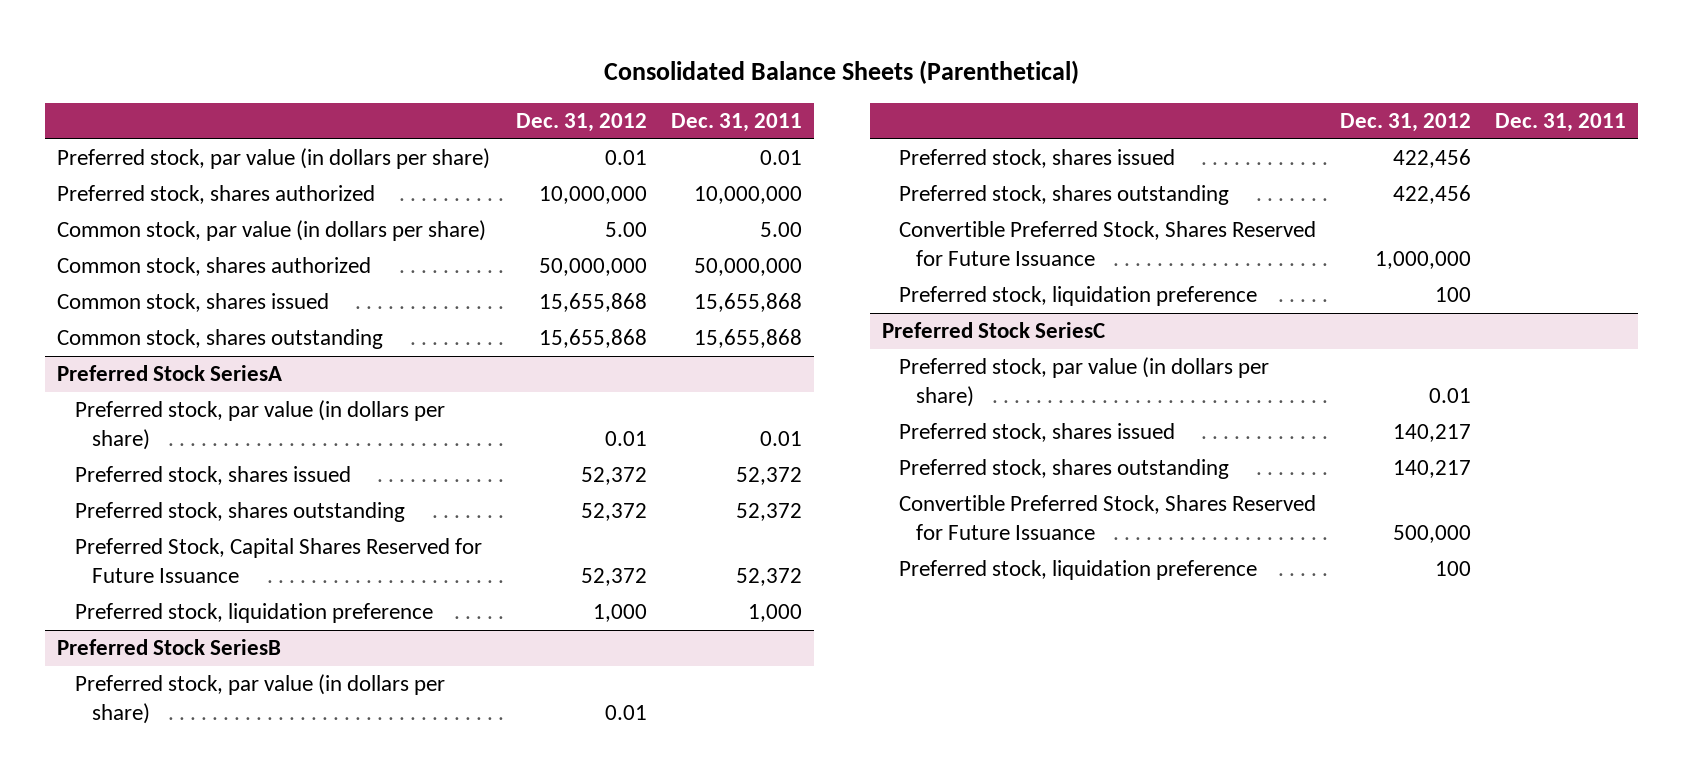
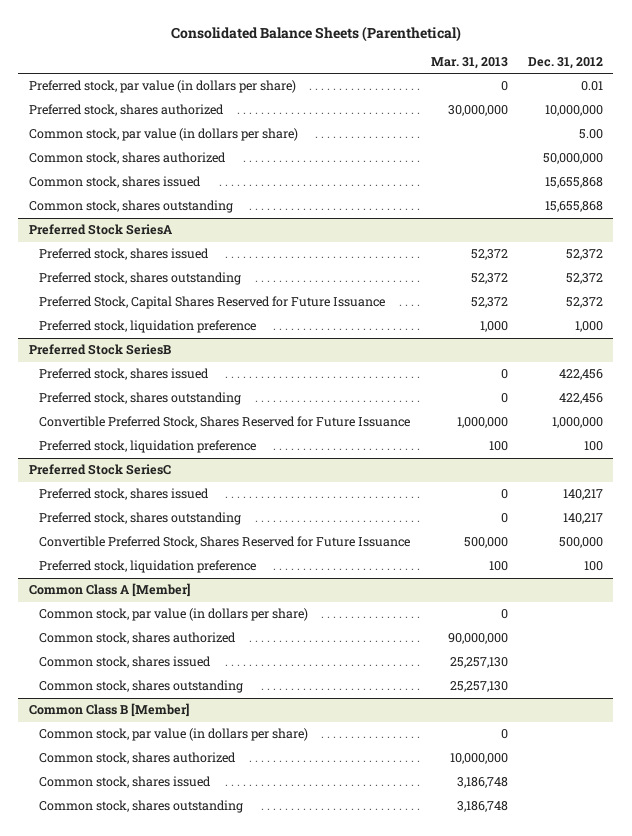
- | Dec. 31, 2012 | Dec. 31, 2011
+ | Mar. 31, 2013 | Dec. 31, 2012
@ Preferred Stock SeriesA
- Preferred stock, par value (in dollars per share) | 0.01 | 0.01
@ Preferred Stock SeriesB
- Preferred stock, par value (in dollars per share) | 0.01 |
@ Preferred Stock SeriesC
- Preferred stock, par value (in dollars per share) | 0.01 |
+ Common Class A [Member]
+ Common stock, par value (in dollars per share) | 0 |
+ Common stock, shares authorized | 90,000,000 |
+ Common stock, shares issued | 25,257,130 |
+ Common stock, shares outstanding | 25,257,130 |
+ Common Class B [Member]
+ Common stock, par value (in dollars per share) | 0 |
+ Common stock, shares authorized | 10,000,000 |
+ Common stock, shares issued | 3,186,748 |
+ Common stock, shares outstanding | 3,186,748 |

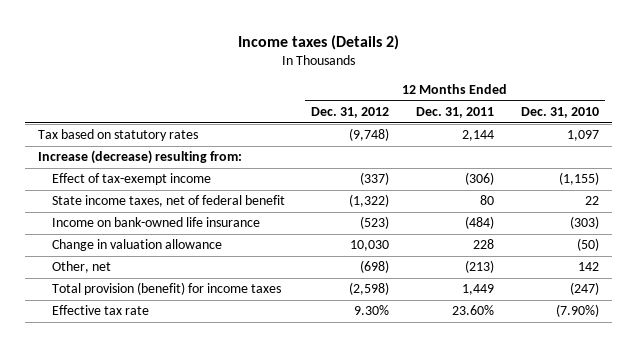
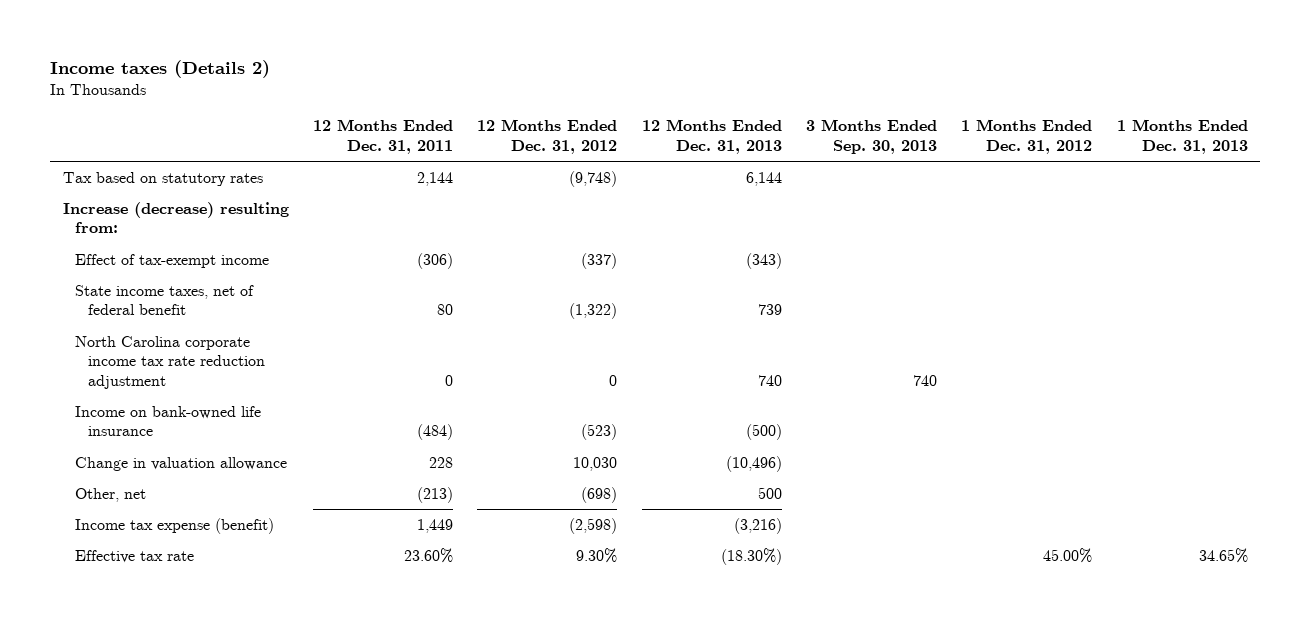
- | 12 Months Ended Dec. 31, 2012 | 12 Months Ended Dec. 31, 2011 | 12 Months Ended Dec. 31, 2010
+ | 12 Months Ended Dec. 31, 2011 | 12 Months Ended Dec. 31, 2012 | 12 Months Ended Dec. 31, 2013 | 3 Months Ended Sep. 30, 2013 | 1 Months Ended Dec. 31, 2012 | 1 Months Ended Dec. 31, 2013
+ North Carolina corporate income tax rate reduction adjustment | 0 | 0 | 740 | 740 | |
- Total provision (benefit) for income taxes | (2,598) | 1,449 | (247)
+ Income tax expense (benefit) | 1,449 | (2,598) | (3,216) | | |

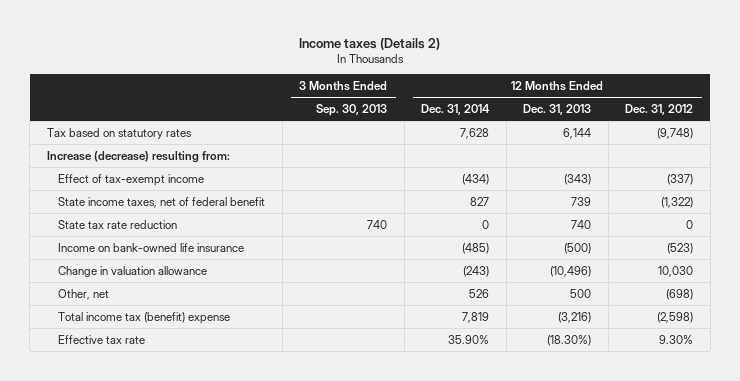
- | 12 Months Ended Dec. 31, 2011 | 12 Months Ended Dec. 31, 2012 | 12 Months Ended Dec. 31, 2013 | 3 Months Ended Sep. 30, 2013 | 1 Months Ended Dec. 31, 2012 | 1 Months Ended Dec. 31, 2013
+ | 3 Months Ended Sep. 30, 2013 | 12 Months Ended Dec. 31, 2014 | 12 Months Ended Dec. 31, 2013 | 12 Months Ended Dec. 31, 2012
- North Carolina corporate income tax rate reduction adjustment | 0 | 0 | 740 | 740 | |
+ State tax rate reduction | 740 | 0 | 740 | 0
- Income tax expense (benefit) | 1,449 | (2,598) | (3,216) | | |
+ Total income tax (benefit) expense | | 7,819 | (3,216) | (2,598)

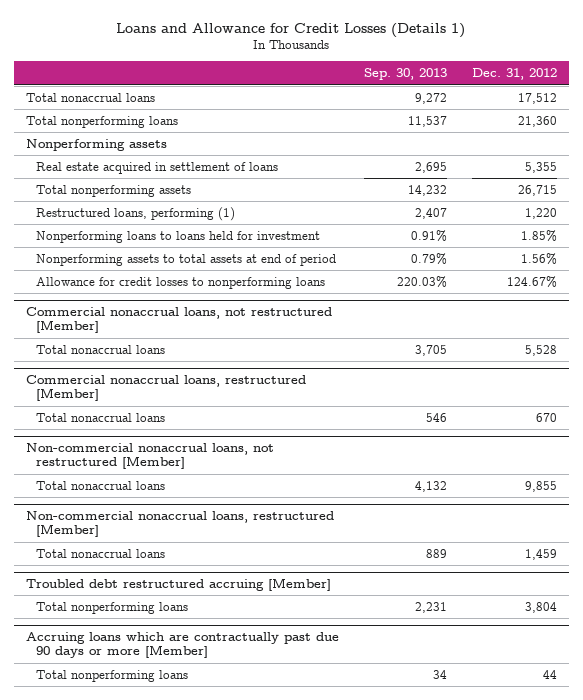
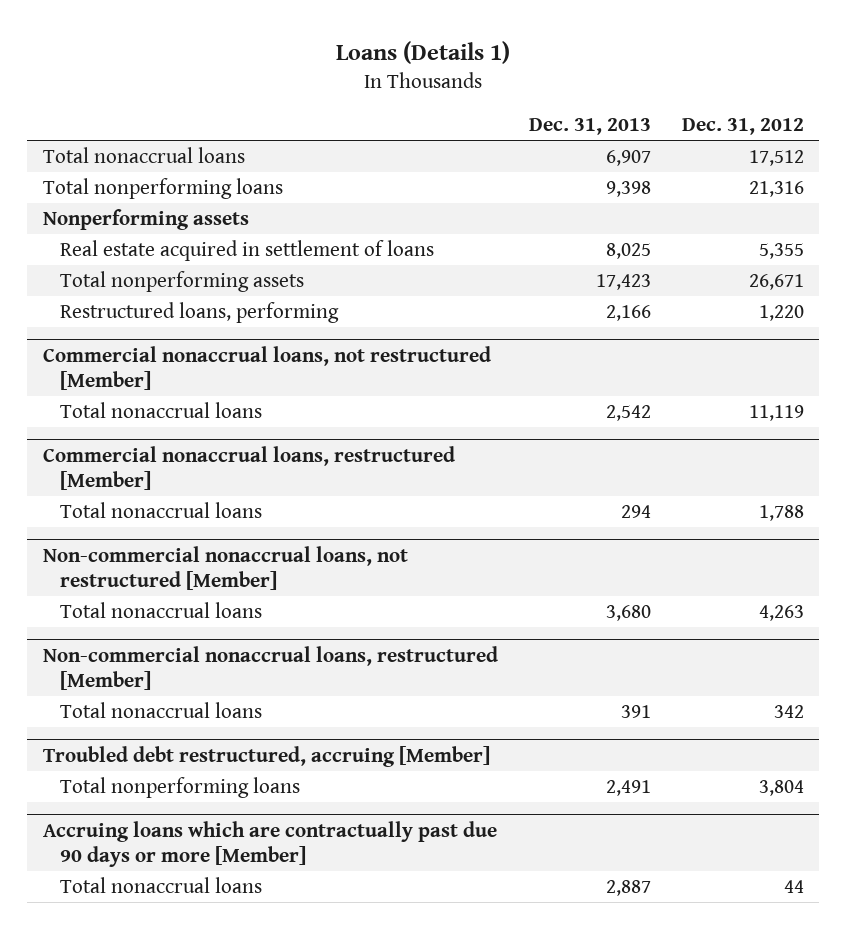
- Loans and Allowance for Credit Losses (Details 1)
+ Loans (Details 1)
- | Sep. 30, 2013 | Dec. 31, 2012
+ | Dec. 31, 2013 | Dec. 31, 2012
- Total nonperforming loans | 11,537 | 21,360
+ Total nonperforming loans | 9,398 | 21,316
- Total nonperforming assets | 14,232 | 26,715
- Restructured loans, performing (1) | 2,407 | 1,220
- Nonperforming loans to loans held for investment | 0.91% | 1.85%
- Nonperforming assets to total assets at end of period | 0.79% | 1.56%
- Allowance for credit losses to nonperforming loans | 220.03% | 124.67%
+ Total nonperforming assets | 17,423 | 26,671
+ Restructured loans, performing | 2,166 | 1,220
@ Commercial nonaccrual loans, not restructured [Member]
- Total nonaccrual loans | 3,705 | 5,528
+ Total nonaccrual loans | 2,542 | 11,119
@ Commercial nonaccrual loans, restructured [Member]
- Total nonaccrual loans | 546 | 670
+ Total nonaccrual loans | 294 | 1,788
@ Non-commercial nonaccrual loans, not restructured [Member]
- Total nonaccrual loans | 4,132 | 9,855
+ Total nonaccrual loans | 3,680 | 4,263
@ Non-commercial nonaccrual loans, restructured [Member]
- Total nonaccrual loans | 889 | 1,459
- Troubled debt restructured accruing [Member]
@ Non-commercial nonaccrual loans, restructured [Member]
+ Total nonaccrual loans | 391 | 342
+ Troubled debt restructured, accruing [Member]
@ Accruing loans which are contractually past due 90 days or more [Member]
- Total nonperforming loans | 34 | 44
+ Total nonaccrual loans | 2,887 | 44

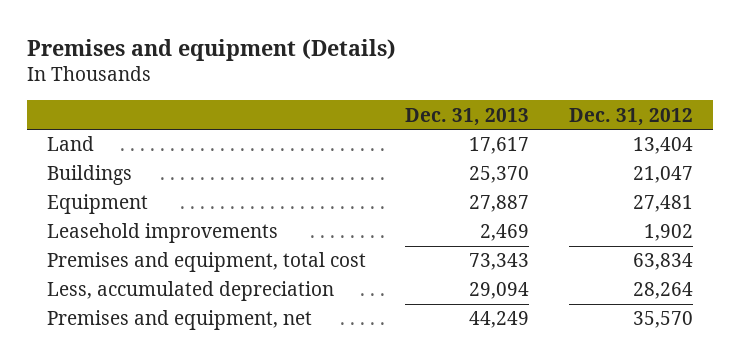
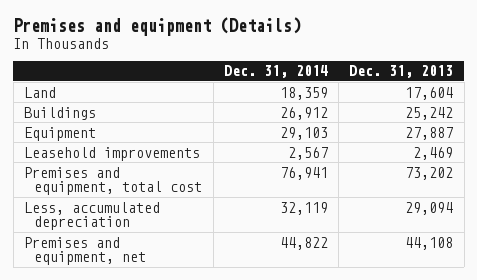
- | Dec. 31, 2013 | Dec. 31, 2012
+ | Dec. 31, 2014 | Dec. 31, 2013
- Land | 17,617 | 13,404
- Buildings | 25,370 | 21,047
+ Land | 18,359 | 17,604
+ Buildings | 26,912 | 25,242
- Premises and equipment, total cost | 73,343 | 63,834
+ Premises and equipment, total cost | 76,941 | 73,202
- Premises and equipment, net | 44,249 | 35,570
+ Premises and equipment, net | 44,822 | 44,108

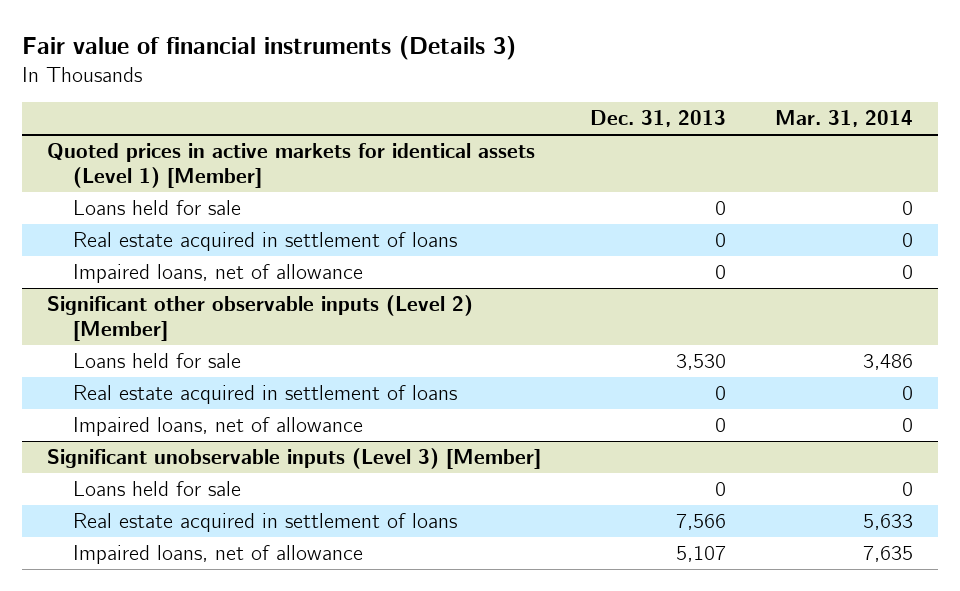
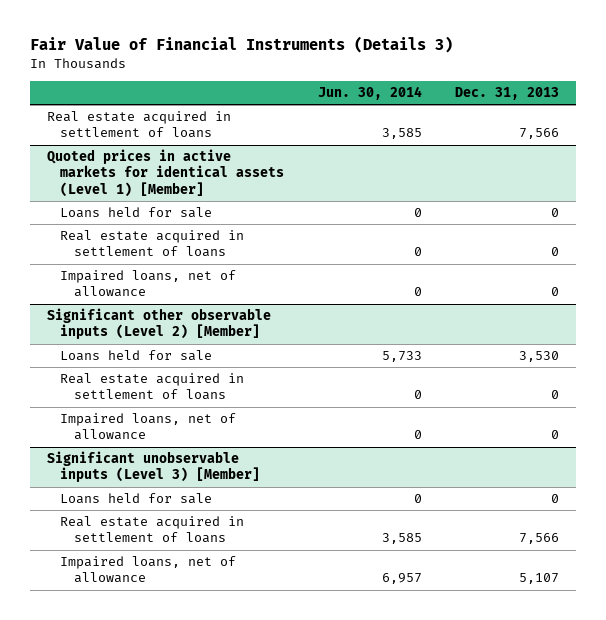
- Fair value of financial instruments (Details 3)
+ Fair Value of Financial Instruments (Details 3)
- | Dec. 31, 2013 | Mar. 31, 2014
+ | Jun. 30, 2014 | Dec. 31, 2013
+ Real estate acquired in settlement of loans | 3,585 | 7,566

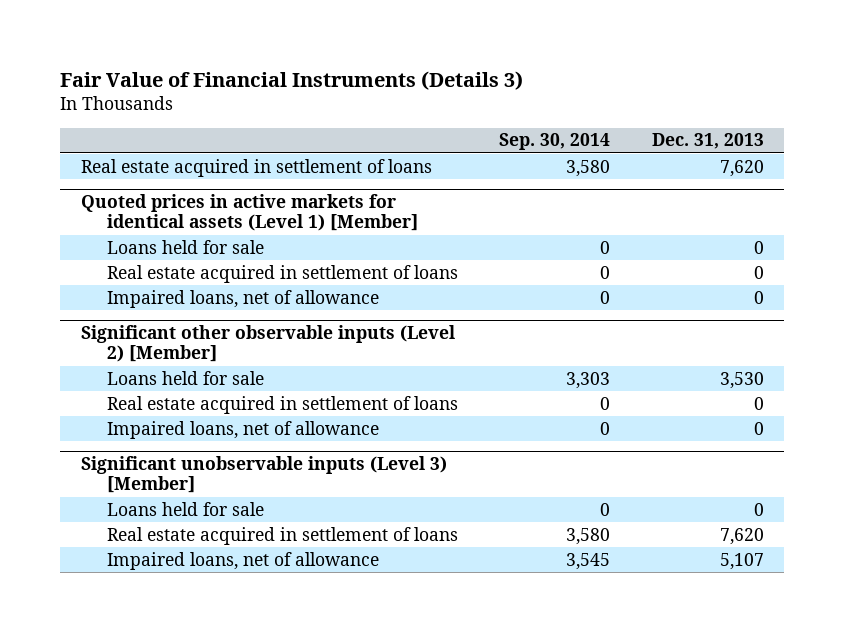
- | Jun. 30, 2014 | Dec. 31, 2013
+ | Sep. 30, 2014 | Dec. 31, 2013
- Real estate acquired in settlement of loans | 3,585 | 7,566
+ Real estate acquired in settlement of loans | 3,580 | 7,620
@ Significant unobservable inputs (Level 3) [Member]
- Real estate acquired in settlement of loans | 3,585 | 7,566
+ Real estate acquired in settlement of loans | 3,580 | 7,620

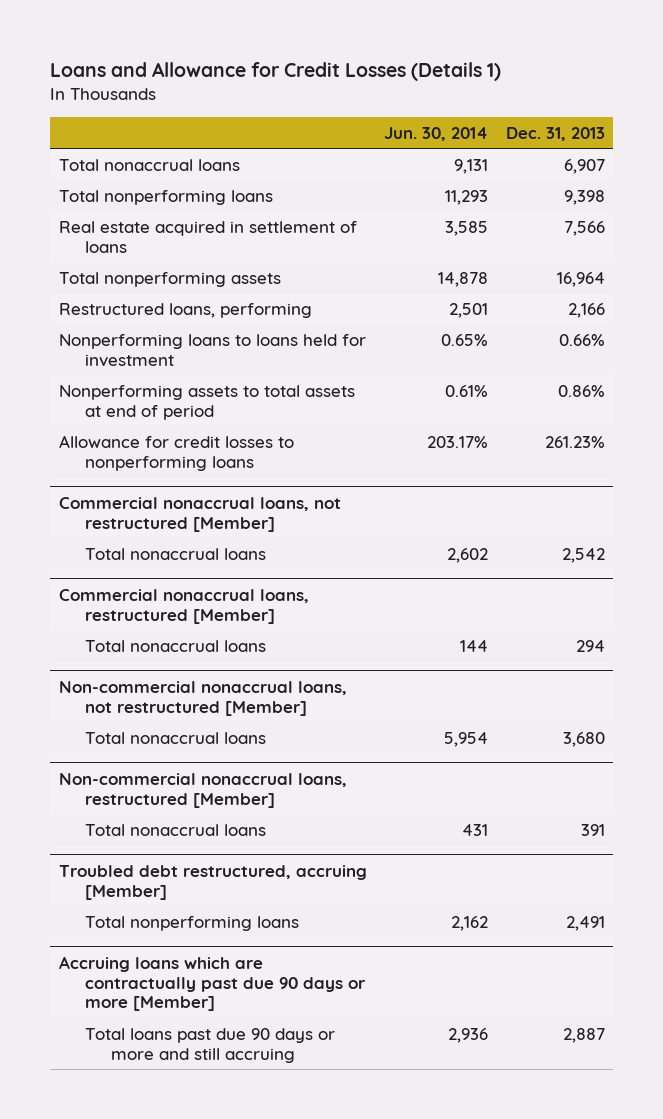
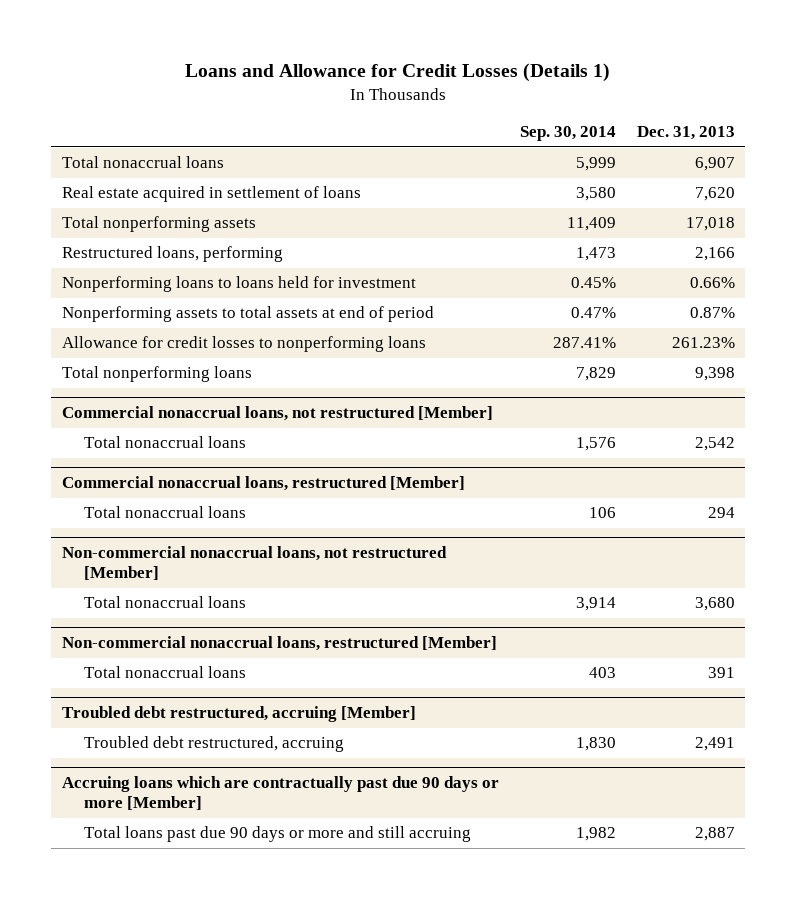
- | Jun. 30, 2014 | Dec. 31, 2013
+ | Sep. 30, 2014 | Dec. 31, 2013
- Real estate acquired in settlement of loans | 3,585 | 7,566
- Total nonperforming assets | 14,878 | 16,964
+ Real estate acquired in settlement of loans | 3,580 | 7,620
+ Total nonperforming assets | 11,409 | 17,018
- Nonperforming assets to total assets at end of period | 0.61% | 0.86%
+ Nonperforming assets to total assets at end of period | 0.47% | 0.87%
moved down: Total nonperforming loans | 7,829 | 9,398
@ Troubled debt restructured, accruing [Member]
- Total nonperforming loans | 2,162 | 2,491
+ Troubled debt restructured, accruing | 1,830 | 2,491

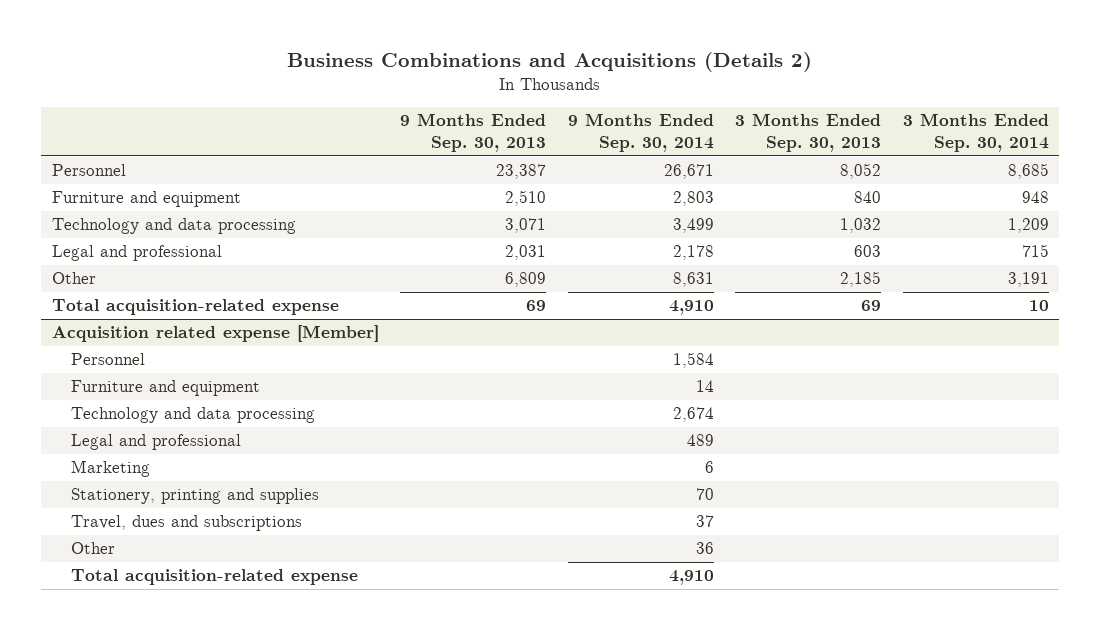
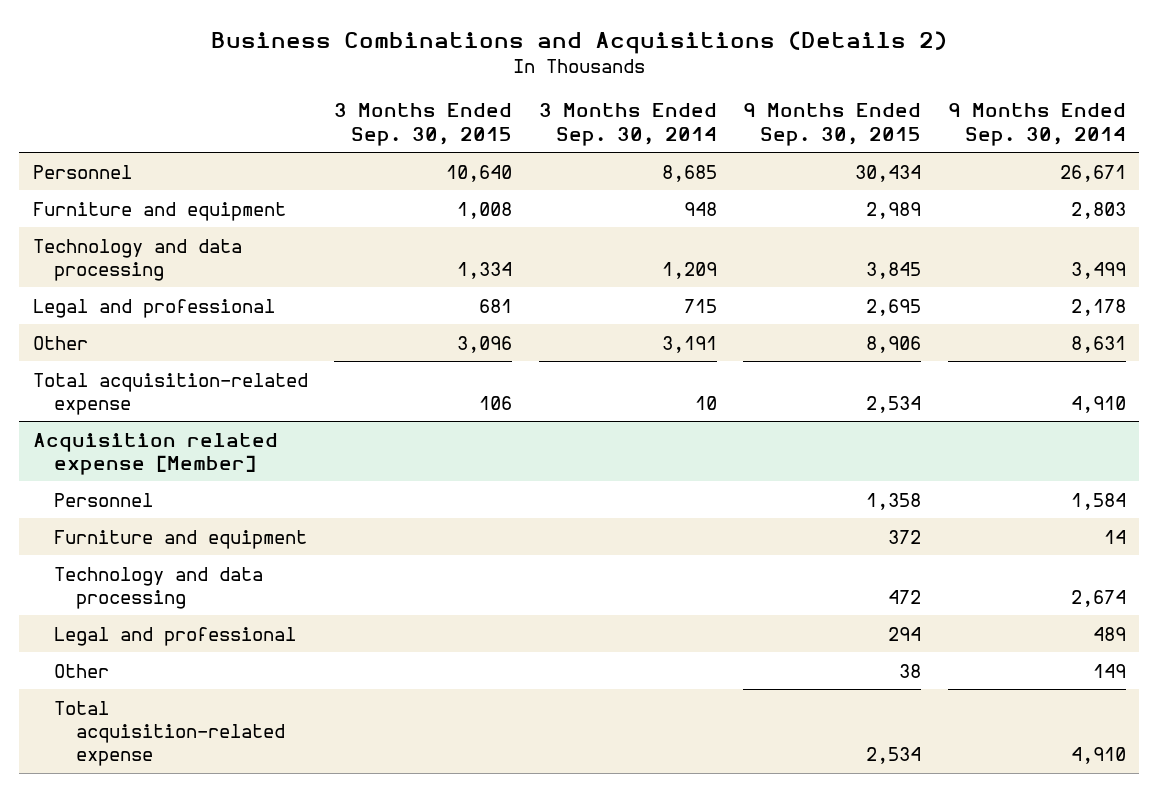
- | 9 Months Ended Sep. 30, 2013 | 9 Months Ended Sep. 30, 2014 | 3 Months Ended Sep. 30, 2013 | 3 Months Ended Sep. 30, 2014
+ | 3 Months Ended Sep. 30, 2015 | 3 Months Ended Sep. 30, 2014 | 9 Months Ended Sep. 30, 2015 | 9 Months Ended Sep. 30, 2014
@ Acquisition related expense [Member]
- Marketing | | 6 | |
- Stationery, printing and supplies | | 70 | |
- Travel, dues and subscriptions | | 37 | |
- Other | | 36 | |
+ Other | | | 38 | 149

